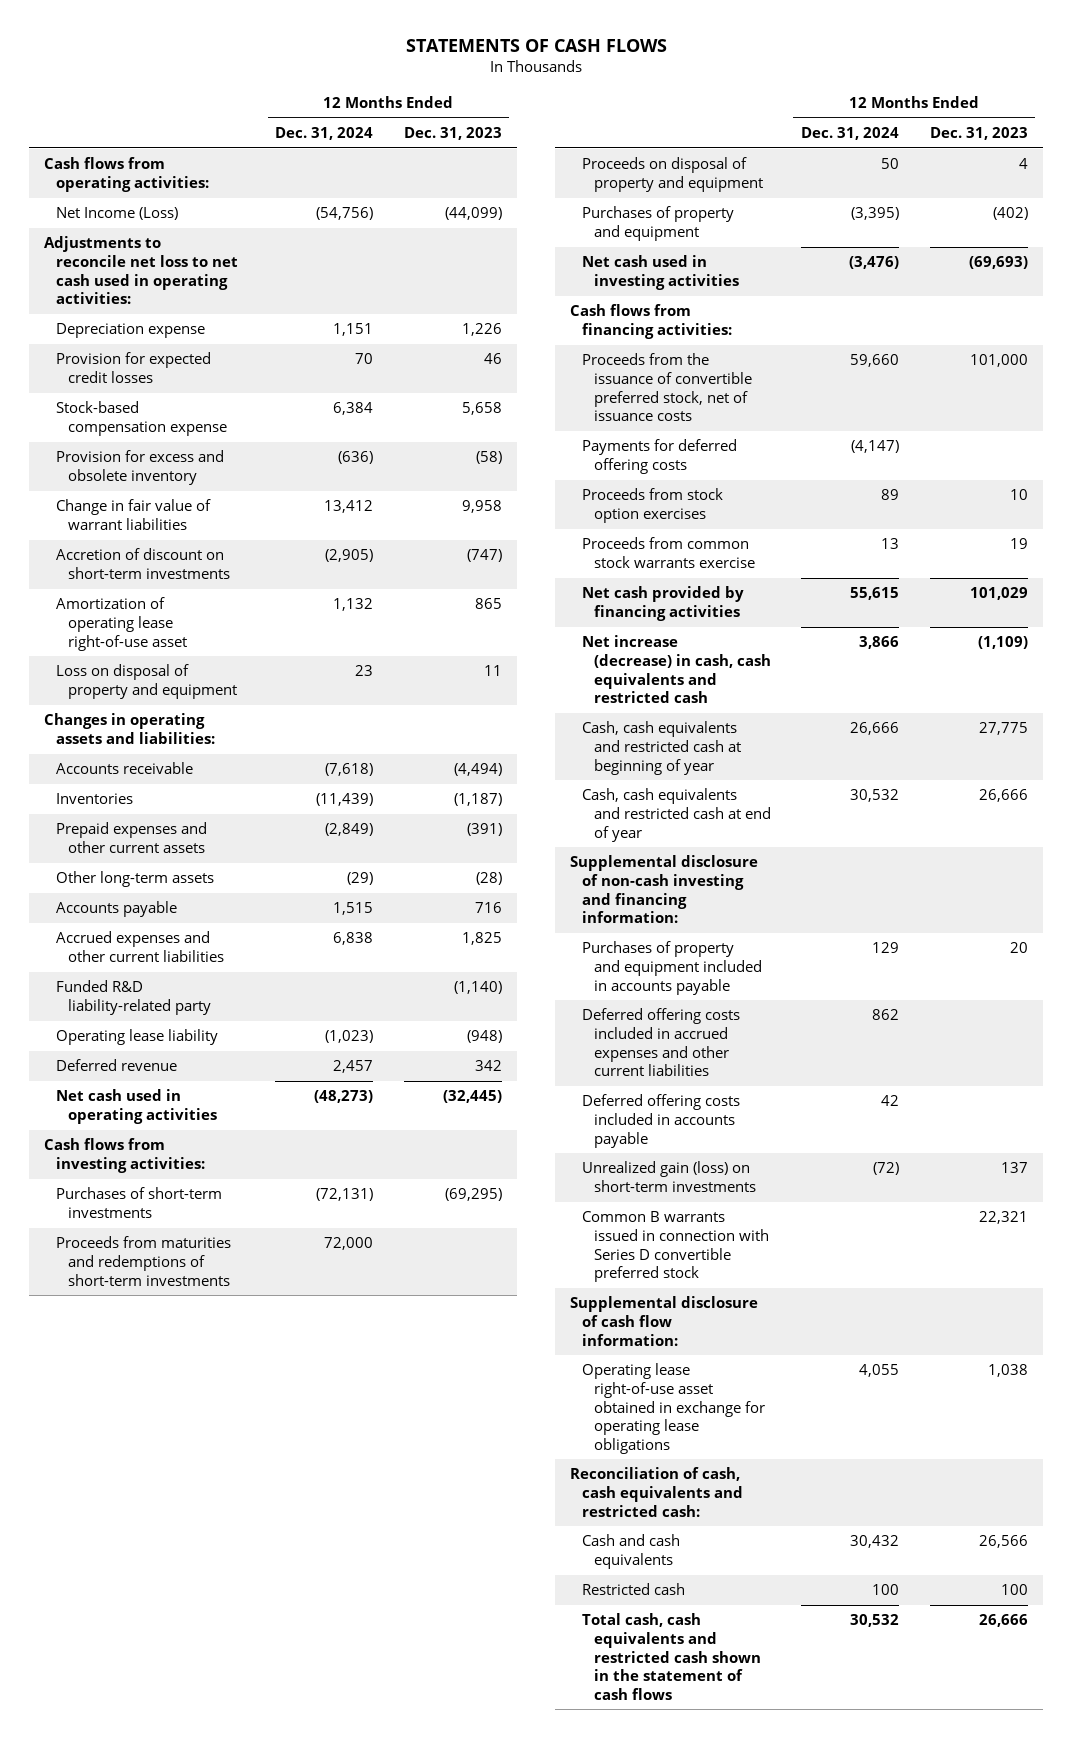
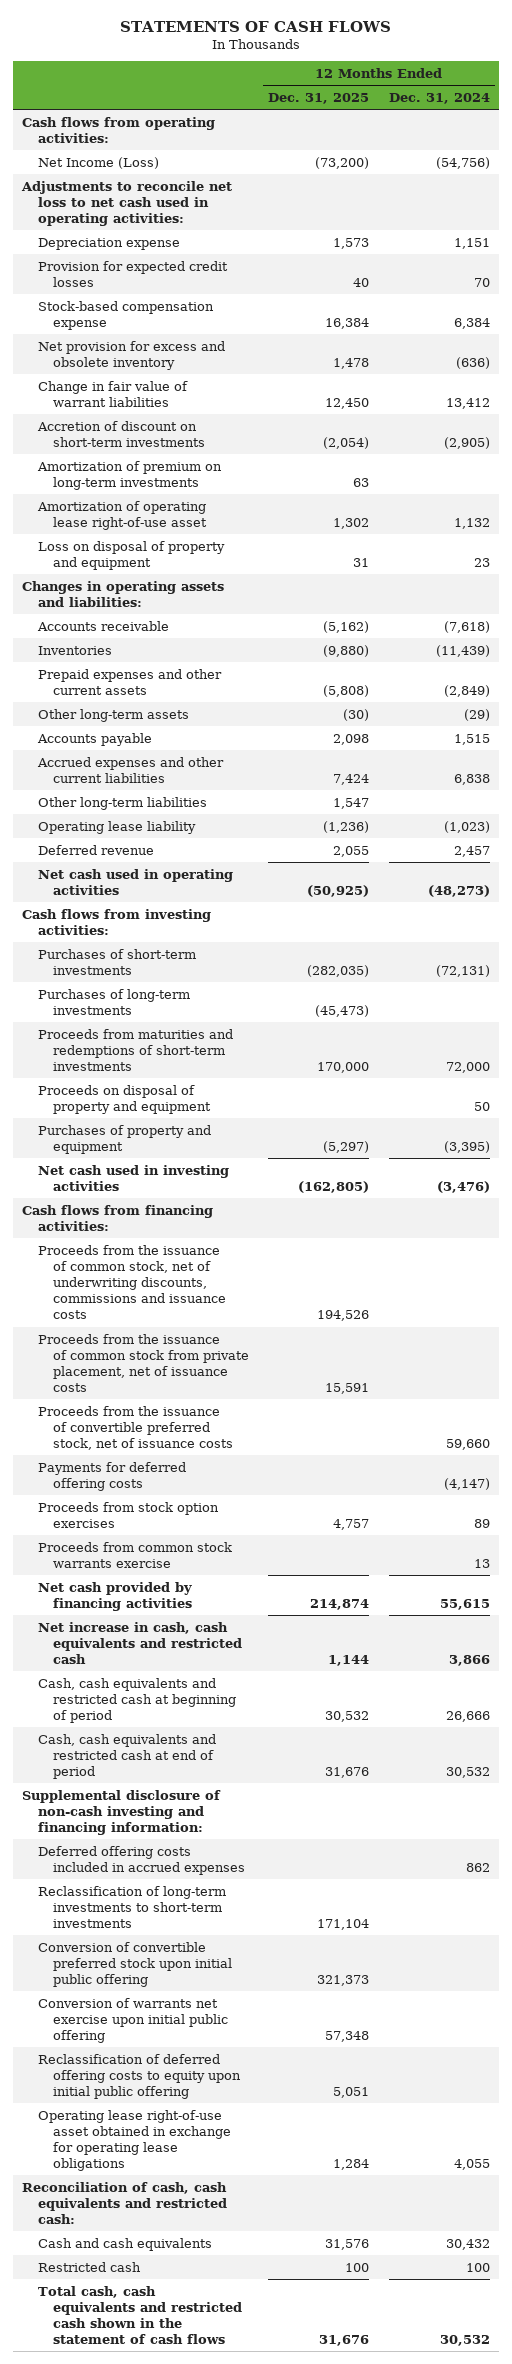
- | 12 Months Ended Dec. 31, 2024 | 12 Months Ended Dec. 31, 2023
+ | 12 Months Ended Dec. 31, 2025 | 12 Months Ended Dec. 31, 2024
- Provision for excess and obsolete inventory | (636) | (58)
+ Net provision for excess and obsolete inventory | 1,478 | (636)
+ Amortization of premium on long-term investments | 63 |
- Funded R&D liability-related party | | (1,140)
+ Other long-term liabilities | 1,547 |
+ Purchases of long-term investments | (45,473) |
+ Proceeds from the issuance of common stock, net of underwriting discounts, commissions and issuance costs | 194,526 |
+ Proceeds from the issuance of common stock from private placement, net of issuance costs | 15,591 |
- Net increase (decrease) in cash, cash equivalents and restricted cash | 3,866 | (1,109)
- Cash, cash equivalents and restricted cash at beginning of year | 26,666 | 27,775
- Cash, cash equivalents and restricted cash at end of year | 30,532 | 26,666
+ Net increase in cash, cash equivalents and restricted cash | 1,144 | 3,866
+ Cash, cash equivalents and restricted cash at beginning of period | 30,532 | 26,666
+ Cash, cash equivalents and restricted cash at end of period | 31,676 | 30,532
- Purchases of property and equipment included in accounts payable | 129 | 20
- Deferred offering costs included in accrued expenses and other current liabilities | 862 |
- Deferred offering costs included in accounts payable | 42 |
- Unrealized gain (loss) on short-term investments | (72) | 137
- Common B warrants issued in connection with Series D convertible preferred stock | | 22,321
- Supplemental disclosure of cash flow information:
+ Deferred offering costs included in accrued expenses | | 862
+ Reclassification of long-term investments to short-term investments | 171,104 |
+ Conversion of convertible preferred stock upon initial public offering | 321,373 |
+ Conversion of warrants net exercise upon initial public offering | 57,348 |
+ Reclassification of deferred offering costs to equity upon initial public offering | 5,051 |

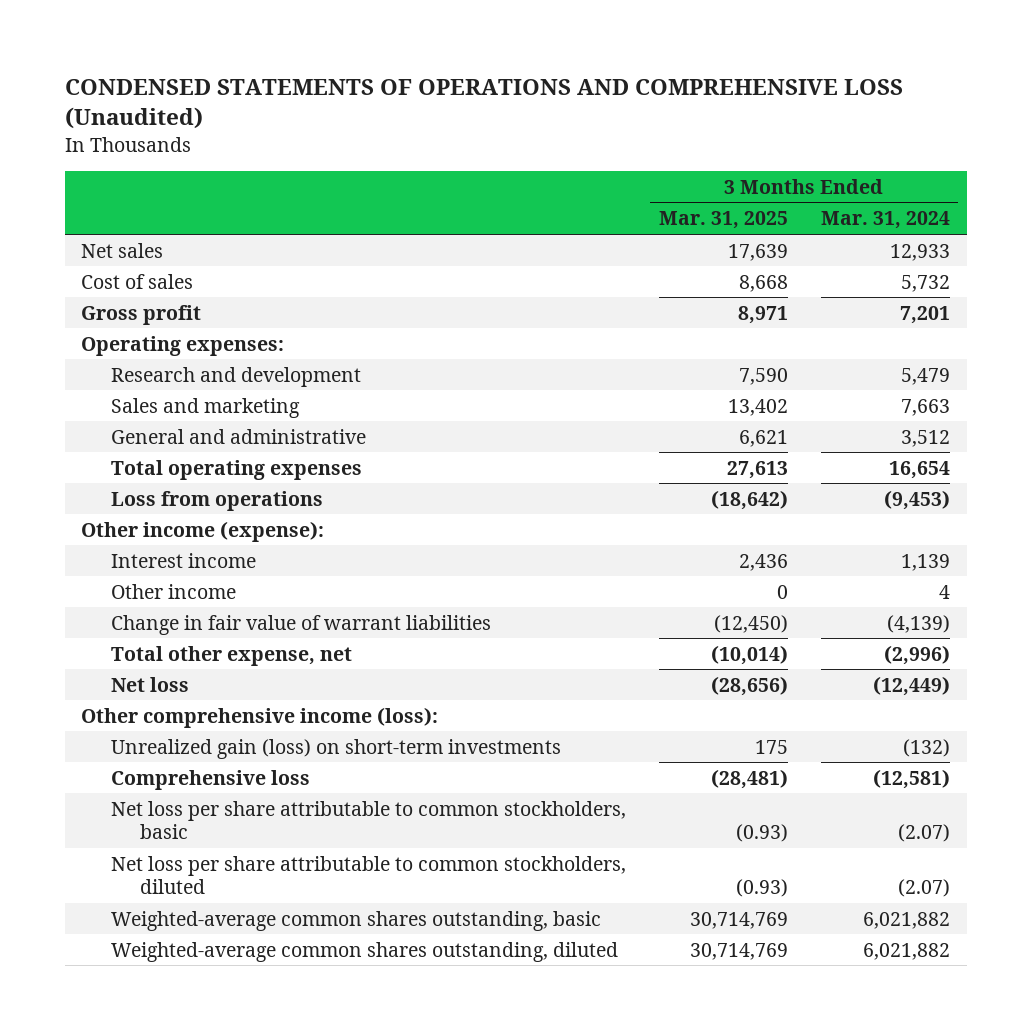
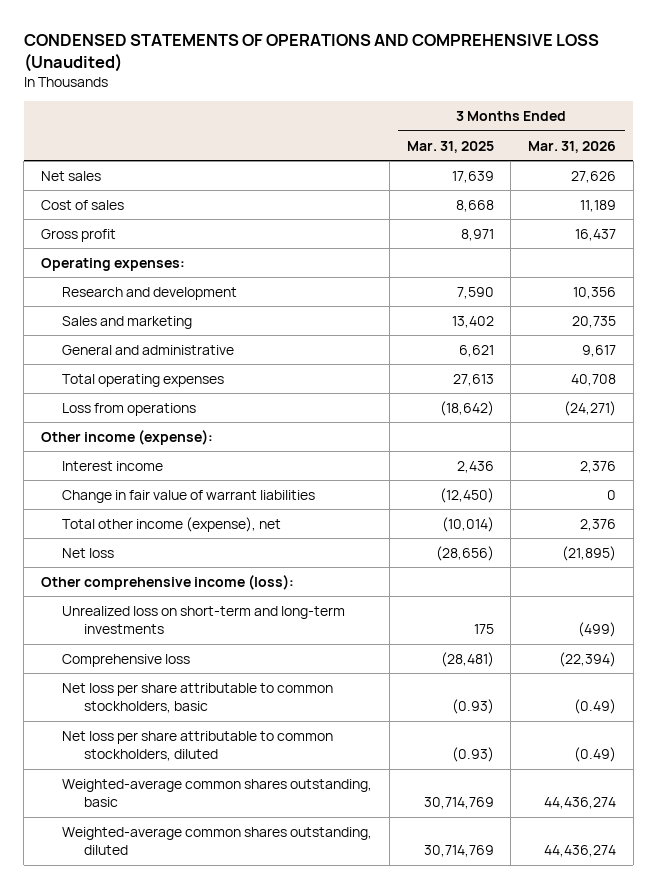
- | 3 Months Ended Mar. 31, 2025 | 3 Months Ended Mar. 31, 2024
+ | 3 Months Ended Mar. 31, 2025 | 3 Months Ended Mar. 31, 2026
- Other income | 0 | 4
- Total other expense, net | (10,014) | (2,996)
+ Total other income (expense), net | (10,014) | 2,376
- Unrealized gain (loss) on short-term investments | 175 | (132)
+ Unrealized loss on short-term and long-term investments | 175 | (499)

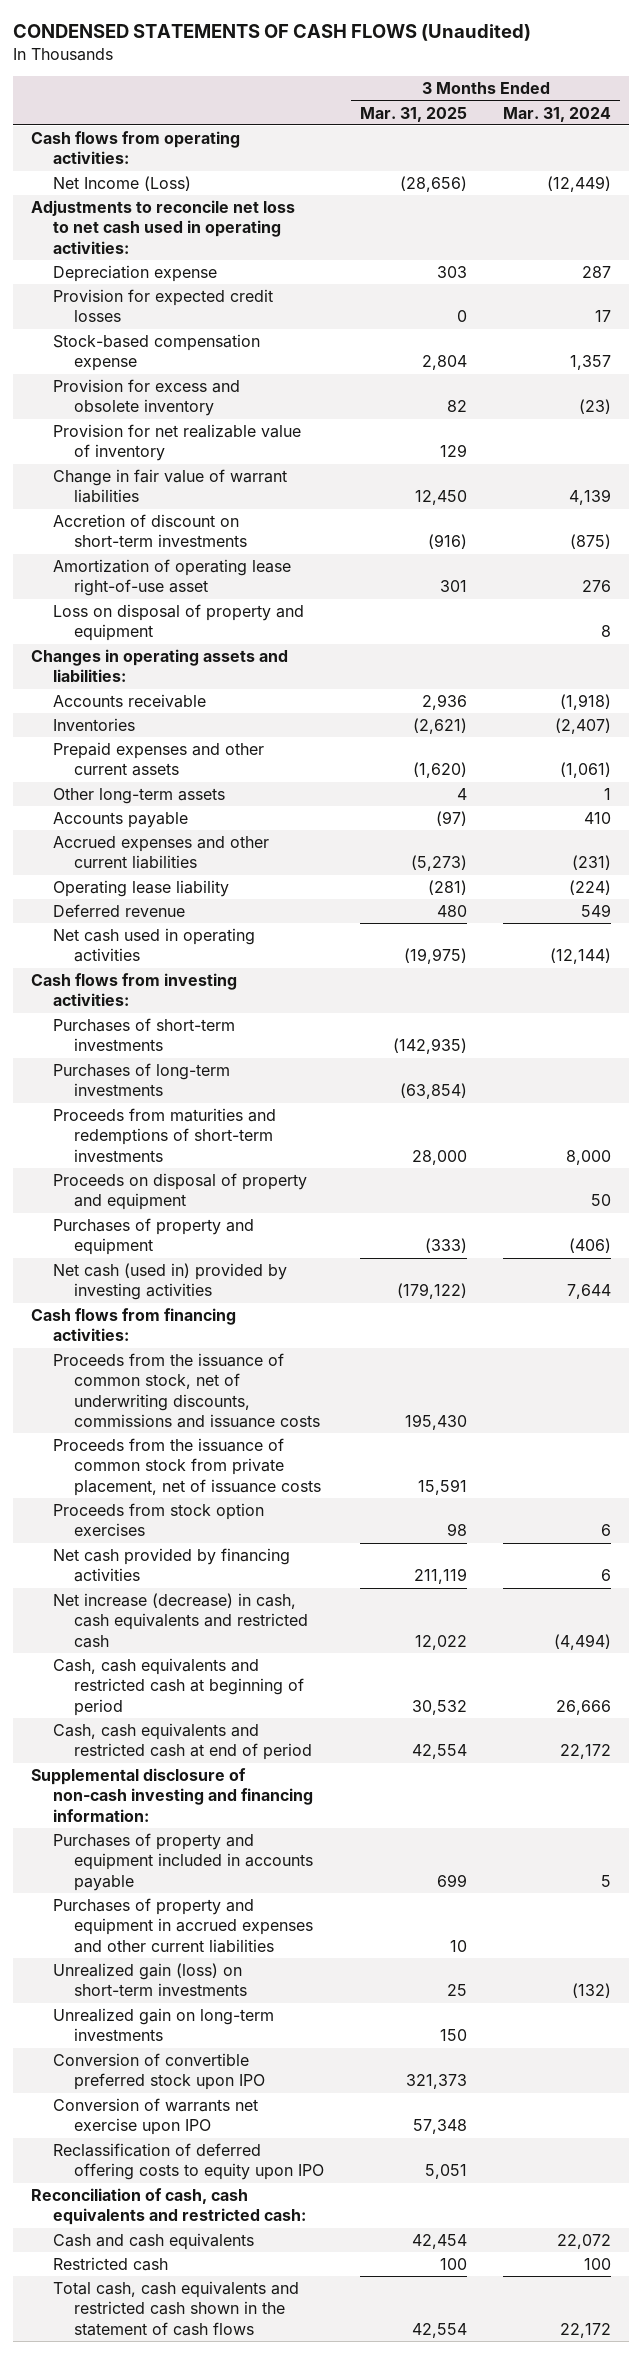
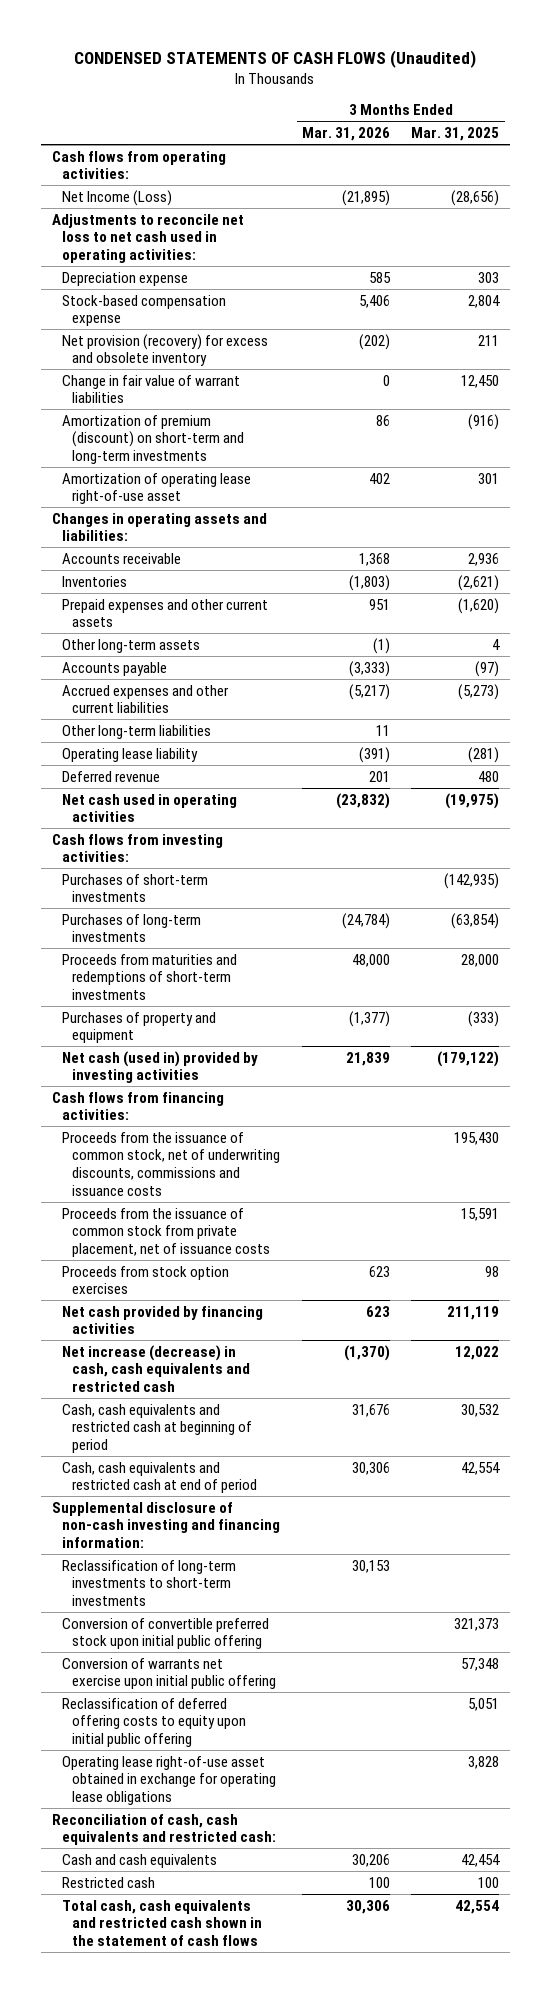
- | 3 Months Ended Mar. 31, 2025 | 3 Months Ended Mar. 31, 2024
+ | 3 Months Ended Mar. 31, 2026 | 3 Months Ended Mar. 31, 2025
- Provision for expected credit losses | 0 | 17
- Provision for excess and obsolete inventory | 82 | (23)
- Provision for net realizable value of inventory | 129 |
+ Net provision (recovery) for excess and obsolete inventory | (202) | 211
- Accretion of discount on short-term investments | (916) | (875)
+ Amortization of premium (discount) on short-term and long-term investments | 86 | (916)
- Loss on disposal of property and equipment | | 8
+ Other long-term liabilities | 11 |
- Proceeds on disposal of property and equipment | | 50
- Purchases of property and equipment included in accounts payable | 699 | 5
- Purchases of property and equipment in accrued expenses and other current liabilities | 10 |
- Unrealized gain (loss) on short-term investments | 25 | (132)
- Unrealized gain on long-term investments | 150 |
- Conversion of convertible preferred stock upon IPO | 321,373 |
- Conversion of warrants net exercise upon IPO | 57,348 |
- Reclassification of deferred offering costs to equity upon IPO | 5,051 |
+ Reclassification of long-term investments to short-term investments | 30,153 |
+ Conversion of convertible preferred stock upon initial public offering | | 321,373
+ Conversion of warrants net exercise upon initial public offering | | 57,348
+ Reclassification of deferred offering costs to equity upon initial public offering | | 5,051
+ Operating lease right-of-use asset obtained in exchange for operating lease obligations | | 3,828

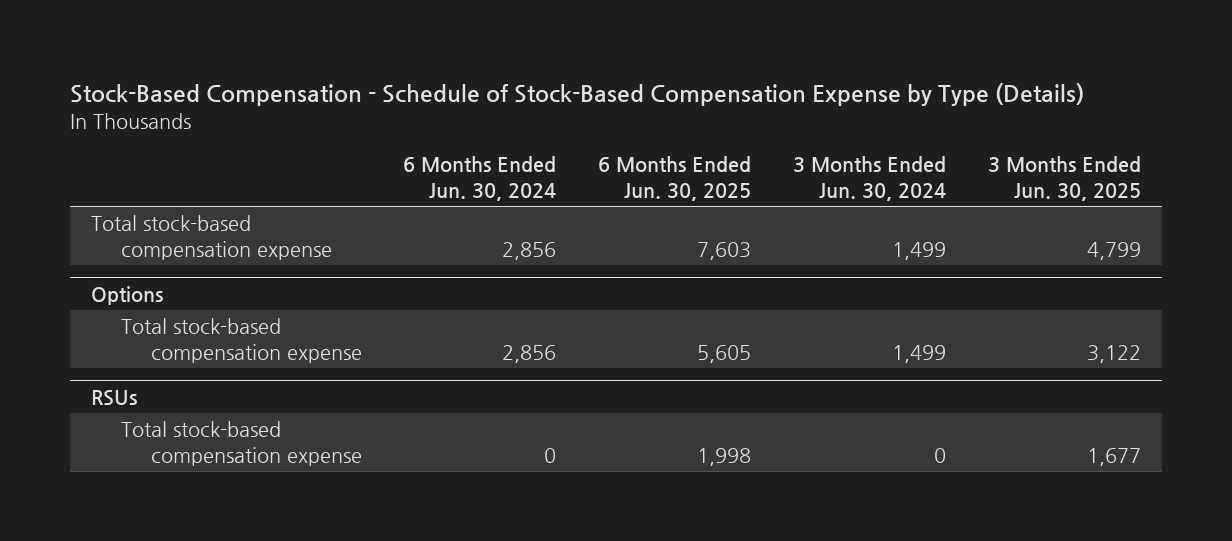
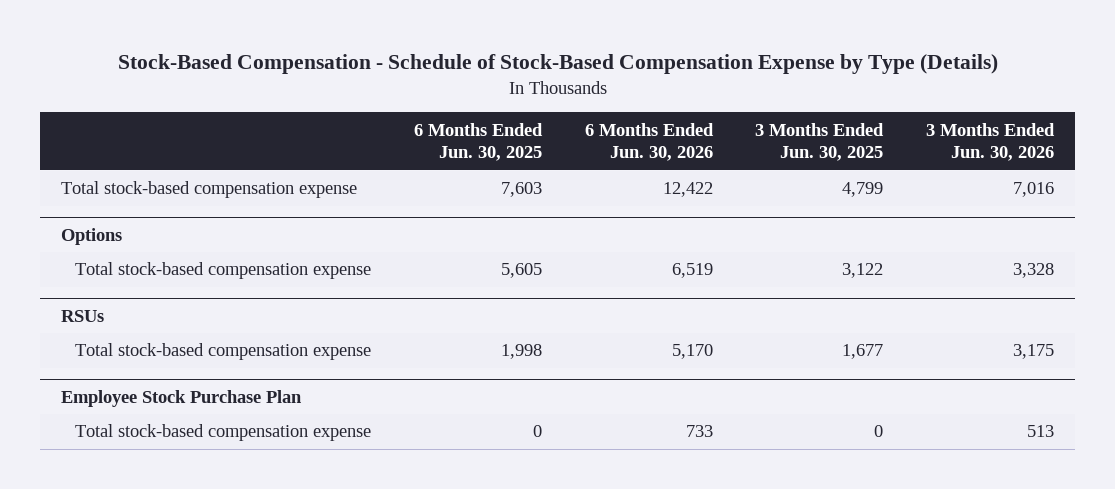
- | 6 Months Ended Jun. 30, 2024 | 6 Months Ended Jun. 30, 2025 | 3 Months Ended Jun. 30, 2024 | 3 Months Ended Jun. 30, 2025
+ | 6 Months Ended Jun. 30, 2025 | 6 Months Ended Jun. 30, 2026 | 3 Months Ended Jun. 30, 2025 | 3 Months Ended Jun. 30, 2026
+ Employee Stock Purchase Plan
+ Total stock-based compensation expense | 0 | 733 | 0 | 513

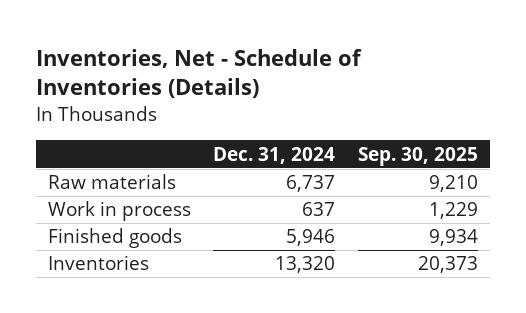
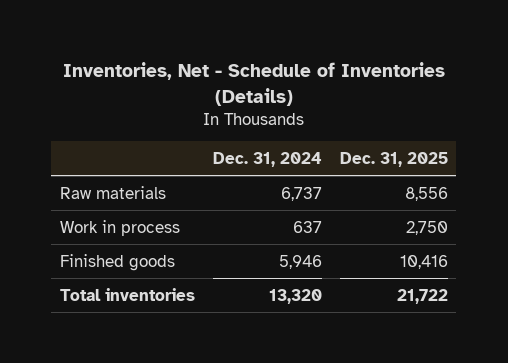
- | Dec. 31, 2024 | Sep. 30, 2025
+ | Dec. 31, 2024 | Dec. 31, 2025
- Inventories | 13,320 | 20,373
+ Total inventories | 13,320 | 21,722

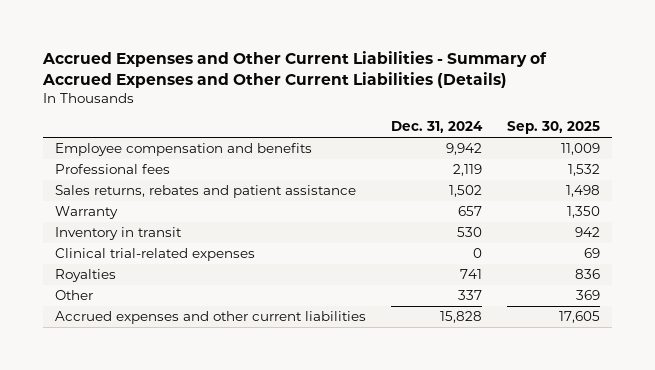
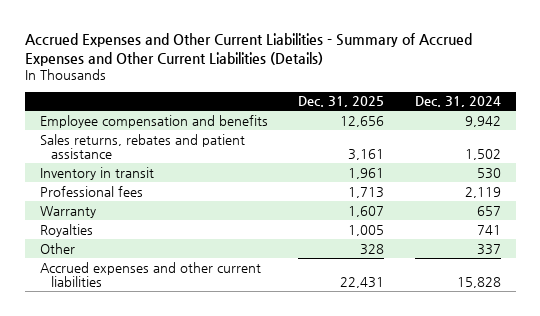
- | Dec. 31, 2024 | Sep. 30, 2025
+ | Dec. 31, 2025 | Dec. 31, 2024
- Clinical trial-related expenses | 0 | 69
moved down: Professional fees | 1,713 | 2,119
moved down: Warranty | 1,607 | 657

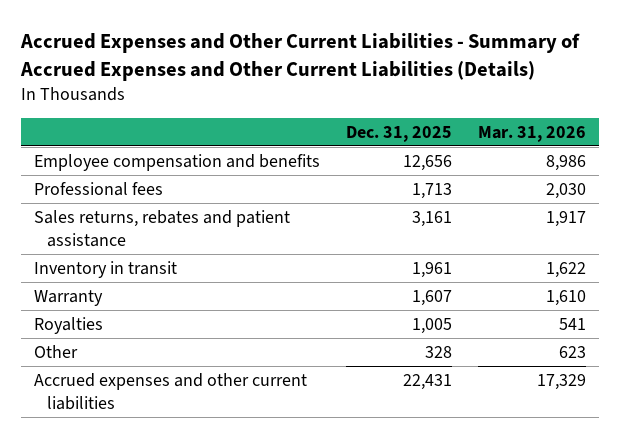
- | Dec. 31, 2025 | Dec. 31, 2024
+ | Dec. 31, 2025 | Mar. 31, 2026
moved up: Professional fees | 1,713 | 2,030

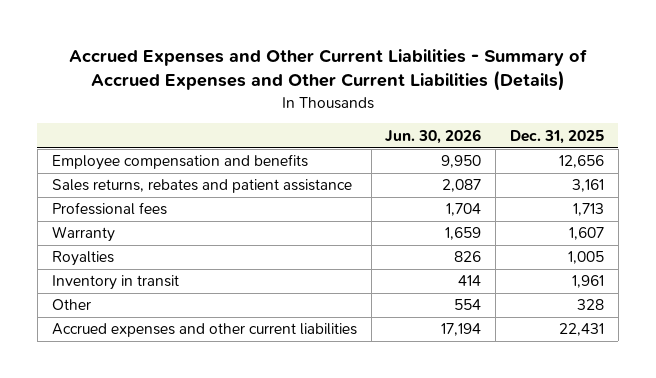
- | Dec. 31, 2025 | Mar. 31, 2026
+ | Jun. 30, 2026 | Dec. 31, 2025
moved down: Professional fees | 1,704 | 1,713
moved down: Inventory in transit | 414 | 1,961

